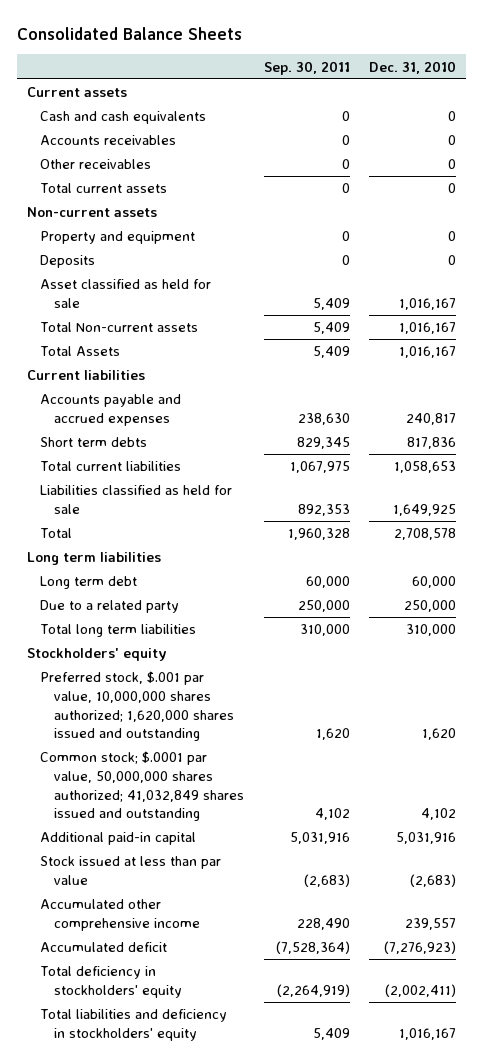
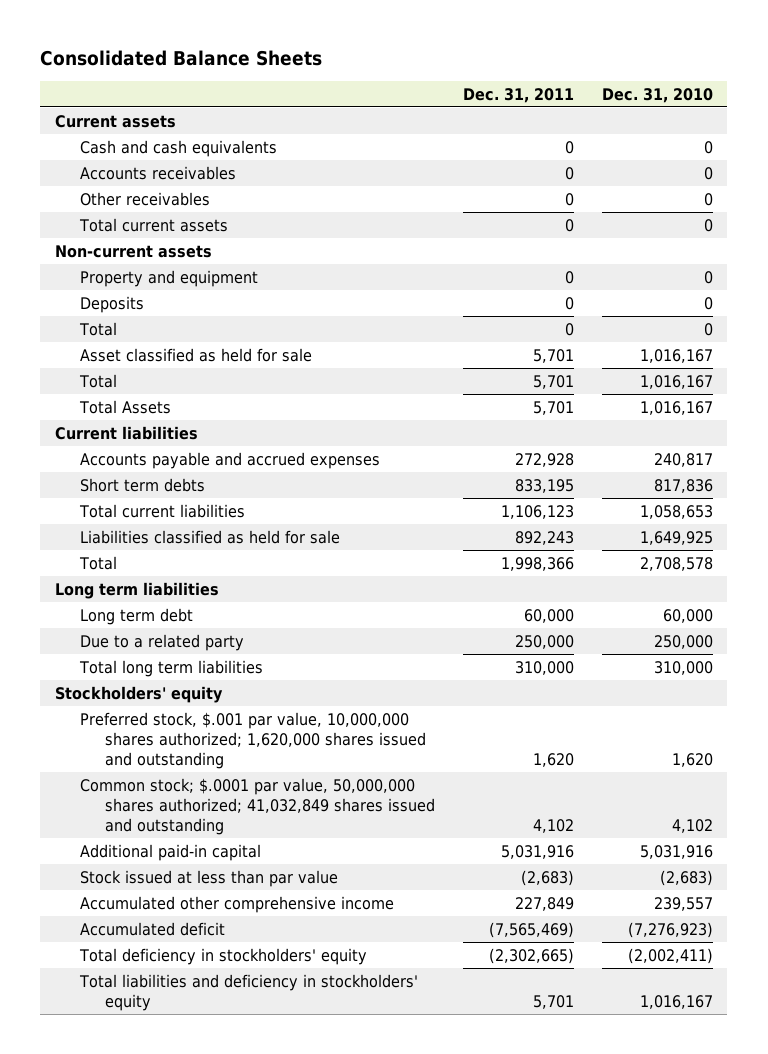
- | Sep. 30, 2011 | Dec. 31, 2010
+ | Dec. 31, 2011 | Dec. 31, 2010
+ Total | 0 | 0
- Total Non-current assets | 5,409 | 1,016,167
+ Total | 5,701 | 1,016,167

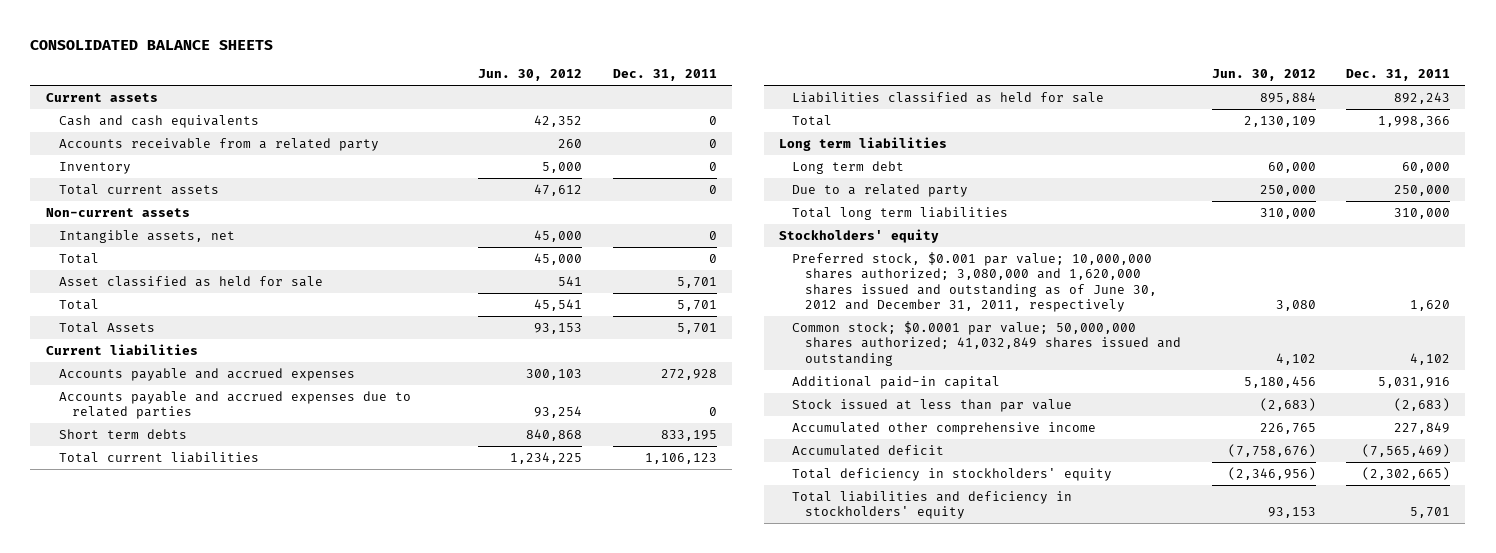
- Consolidated Balance Sheets
+ CONSOLIDATED BALANCE SHEETS
- | Dec. 31, 2011 | Dec. 31, 2010
+ | Jun. 30, 2012 | Dec. 31, 2011
- Accounts receivables | 0 | 0
- Other receivables | 0 | 0
+ Accounts receivable from a related party | 260 | 0
+ Inventory | 5,000 | 0
- Property and equipment | 0 | 0
- Deposits | 0 | 0
+ Intangible assets, net | 45,000 | 0
+ Accounts payable and accrued expenses due to related parties | 93,254 | 0
- Preferred stock, $.001 par value, 10,000,000 shares authorized; 1,620,000 shares issued and outstanding | 1,620 | 1,620
- Common stock; $.0001 par value, 50,000,000 shares authorized; 41,032,849 shares issued and outstanding | 4,102 | 4,102
+ Preferred stock, $0.001 par value; 10,000,000 shares authorized; 3,080,000 and 1,620,000 shares issued and outstanding as of June 30, 2012 and December 31, 2011, respectively | 3,080 | 1,620
+ Common stock; $0.0001 par value; 50,000,000 shares authorized; 41,032,849 shares issued and outstanding | 4,102 | 4,102

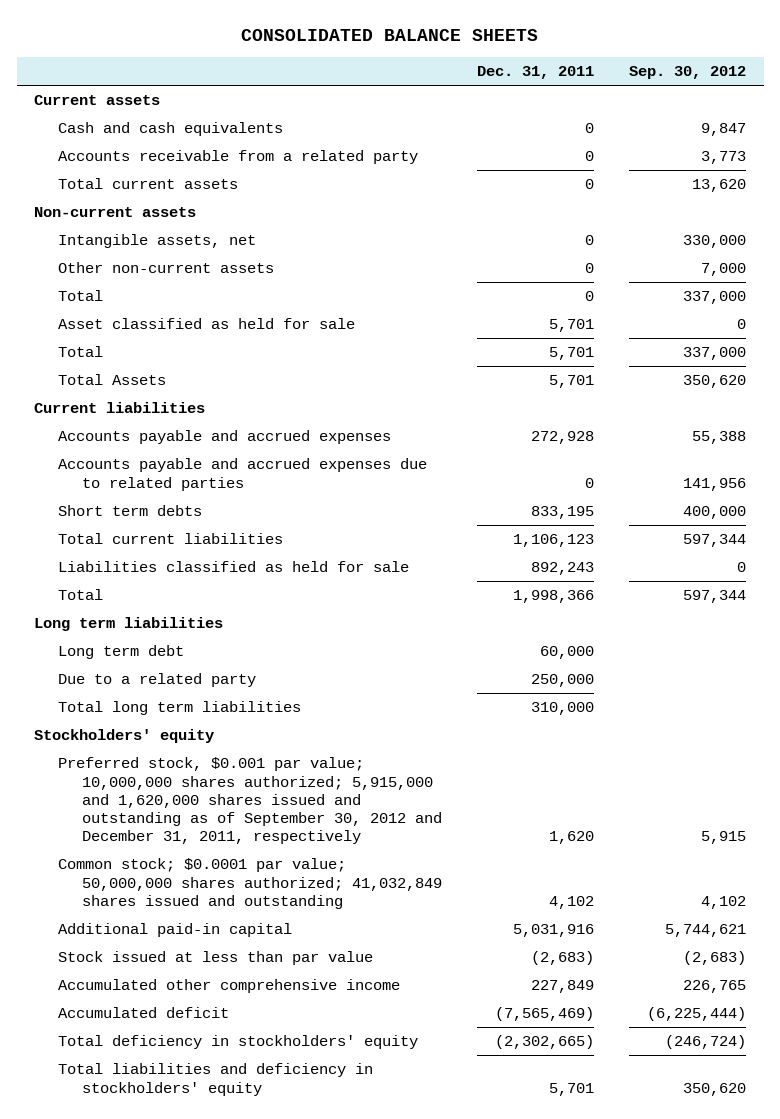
- | Jun. 30, 2012 | Dec. 31, 2011
+ | Dec. 31, 2011 | Sep. 30, 2012
- Inventory | 5,000 | 0
+ Other non-current assets | 0 | 7,000
- Preferred stock, $0.001 par value; 10,000,000 shares authorized; 3,080,000 and 1,620,000 shares issued and outstanding as of June 30, 2012 and December 31, 2011, respectively | 3,080 | 1,620
+ Preferred stock, $0.001 par value; 10,000,000 shares authorized; 5,915,000 and 1,620,000 shares issued and outstanding as of September 30, 2012 and December 31, 2011, respectively | 1,620 | 5,915

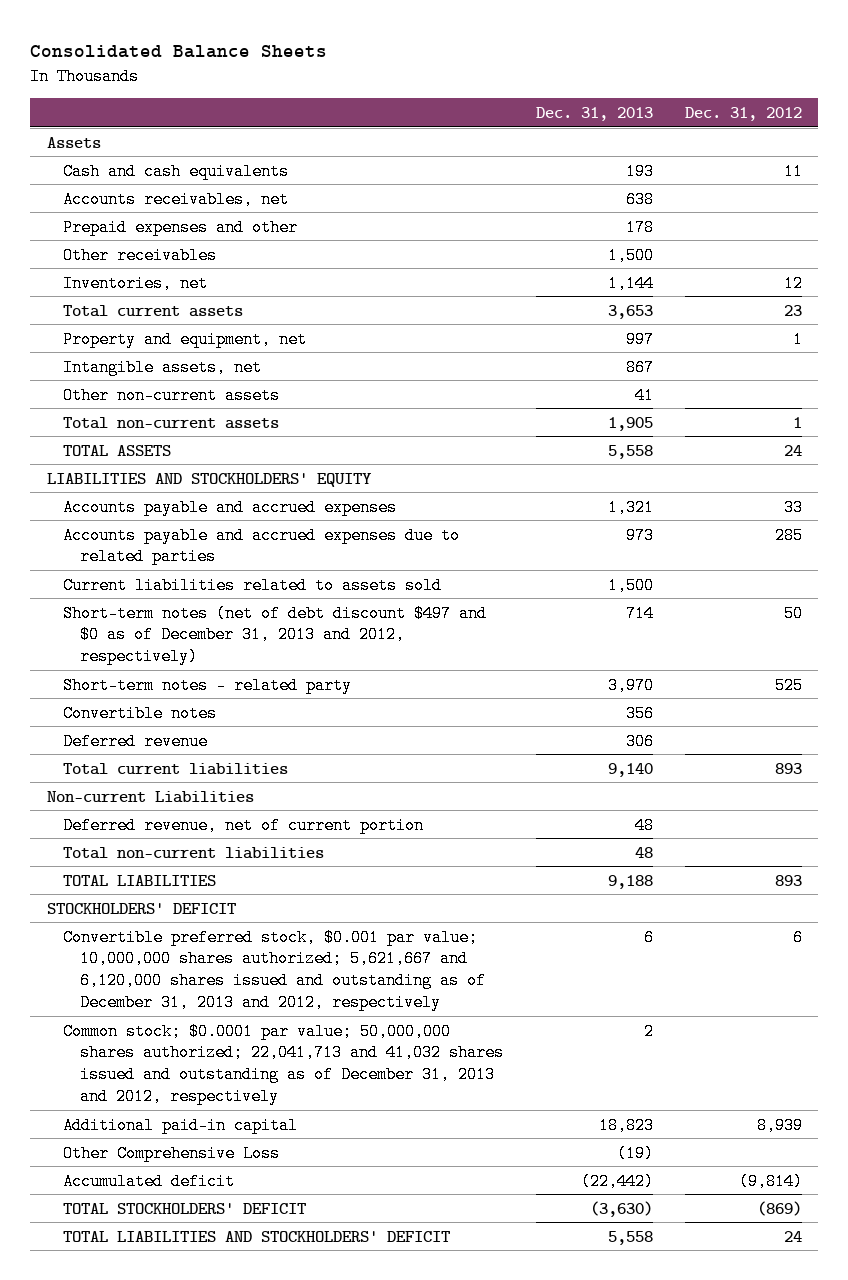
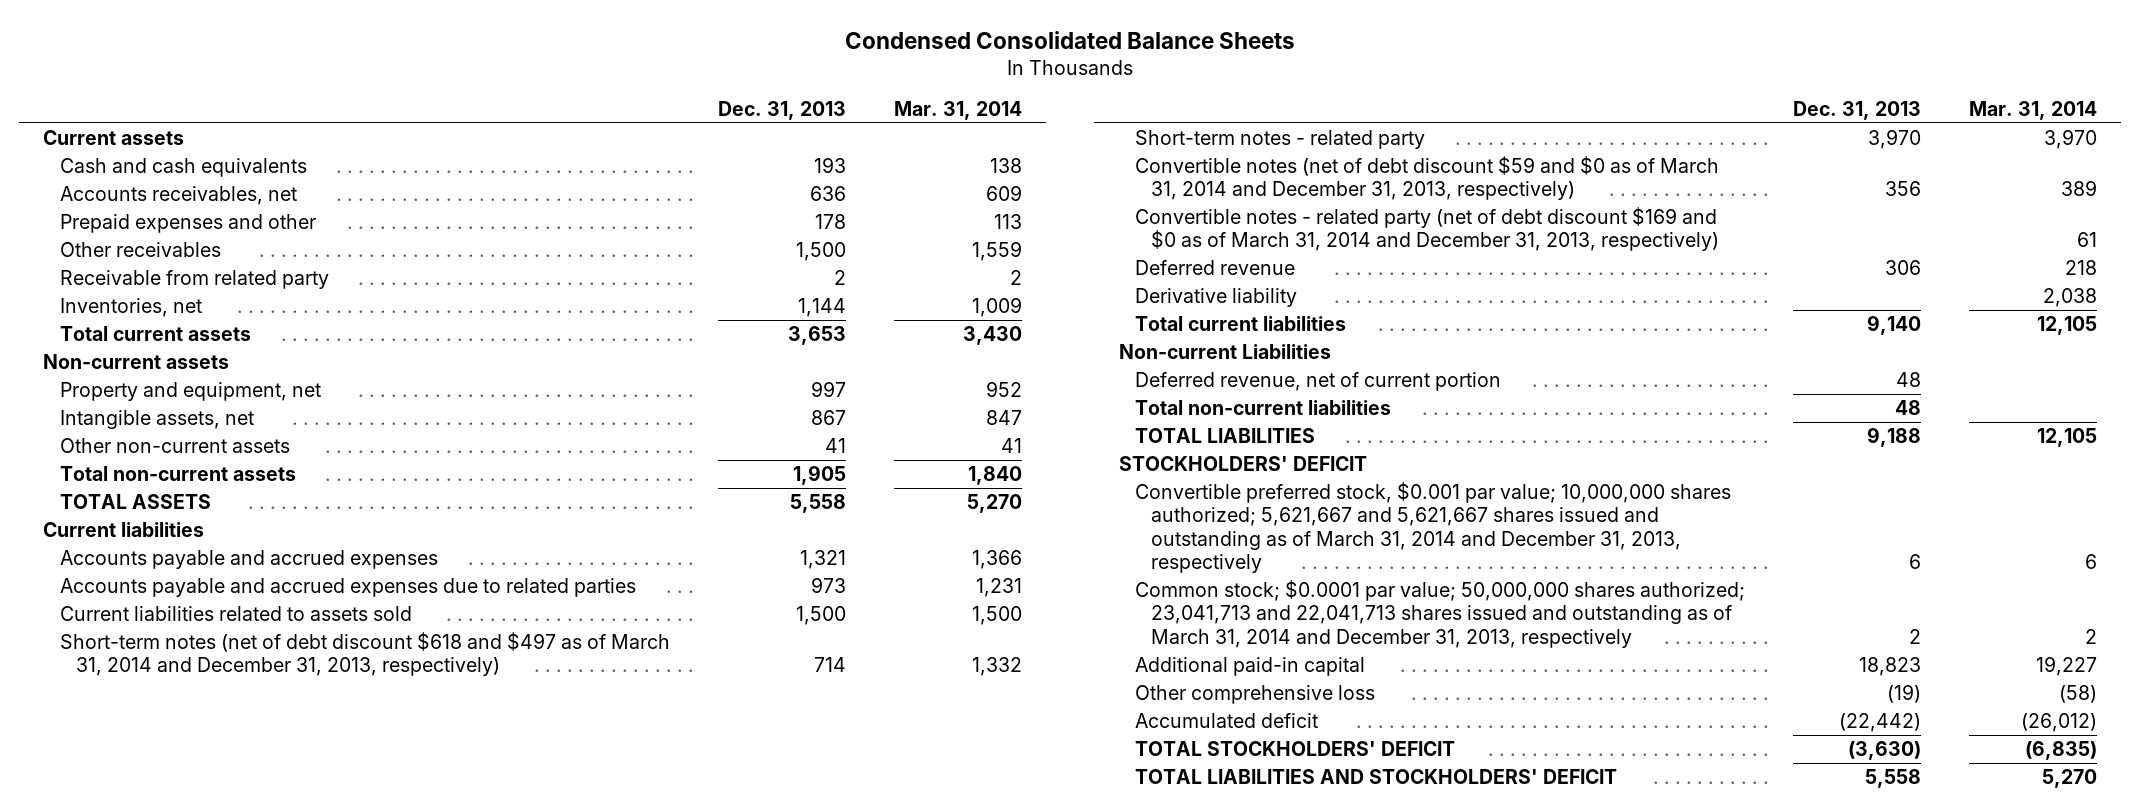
- Consolidated Balance Sheets
+ Condensed Consolidated Balance Sheets
- | Dec. 31, 2013 | Dec. 31, 2012
+ | Dec. 31, 2013 | Mar. 31, 2014
- Assets
+ Current assets
- Accounts receivables, net | 638 |
+ Accounts receivables, net | 636 | 609
+ Receivable from related party | 2 | 2
+ Non-current assets
- LIABILITIES AND STOCKHOLDERS' EQUITY
+ Current liabilities
- Short-term notes (net of debt discount $497 and $0 as of December 31, 2013 and 2012, respectively) | 714 | 50
+ Short-term notes (net of debt discount $618 and $497 as of March 31, 2014 and December 31, 2013, respectively) | 714 | 1,332
- Convertible notes | 356 |
+ Convertible notes (net of debt discount $59 and $0 as of March 31, 2014 and December 31, 2013, respectively) | 356 | 389
+ Convertible notes - related party (net of debt discount $169 and $0 as of March 31, 2014 and December 31, 2013, respectively) | | 61
+ Derivative liability | | 2,038
- Convertible preferred stock, $0.001 par value; 10,000,000 shares authorized; 5,621,667 and 6,120,000 shares issued and outstanding as of December 31, 2013 and 2012, respectively | 6 | 6
- Common stock; $0.0001 par value; 50,000,000 shares authorized; 22,041,713 and 41,032 shares issued and outstanding as of December 31, 2013 and 2012, respectively | 2 |
+ Convertible preferred stock, $0.001 par value; 10,000,000 shares authorized; 5,621,667 and 5,621,667 shares issued and outstanding as of March 31, 2014 and December 31, 2013, respectively | 6 | 6
+ Common stock; $0.0001 par value; 50,000,000 shares authorized; 23,041,713 and 22,041,713 shares issued and outstanding as of March 31, 2014 and December 31, 2013, respectively | 2 | 2
- Other Comprehensive Loss | (19) |
+ Other comprehensive loss | (19) | (58)

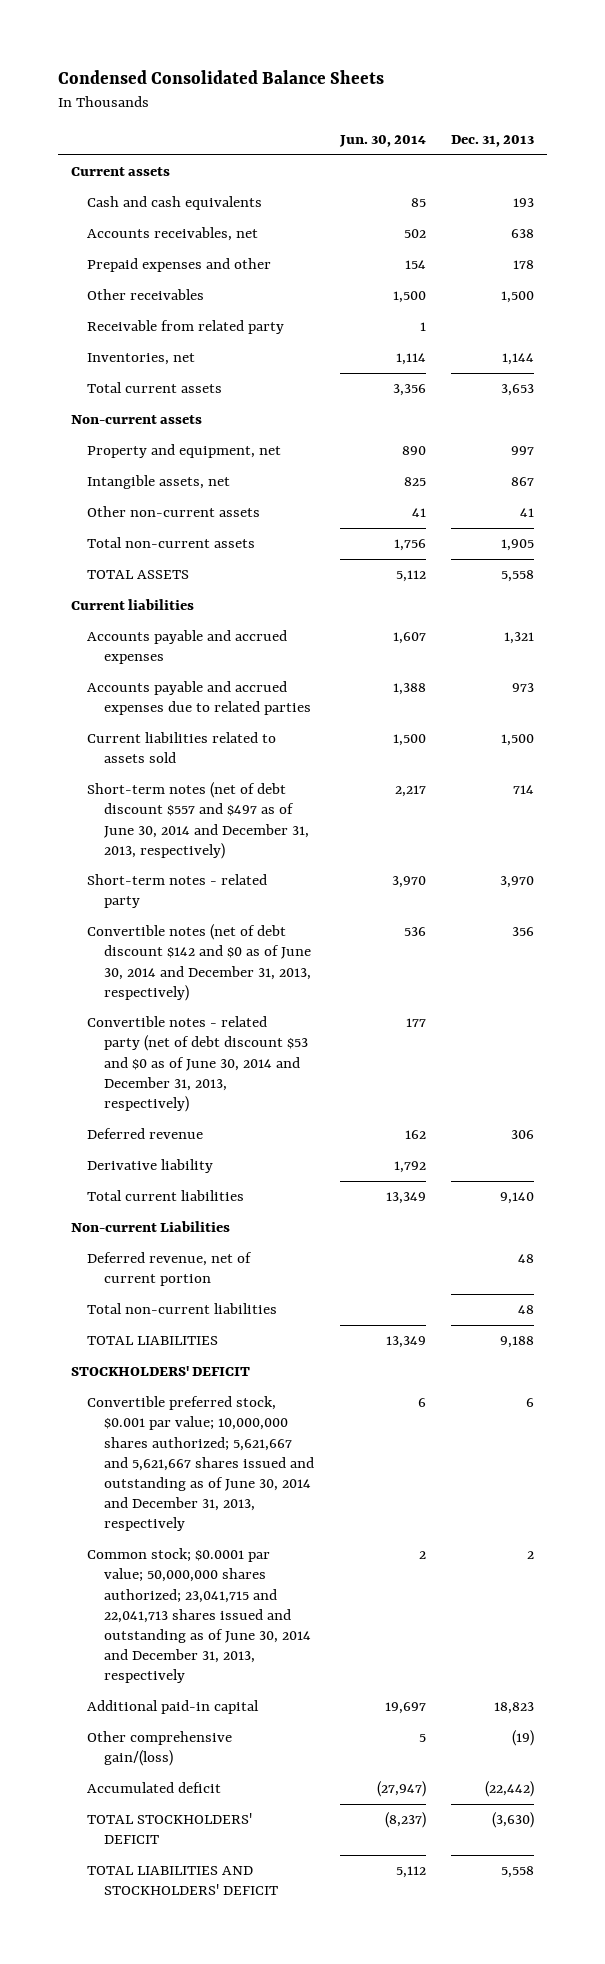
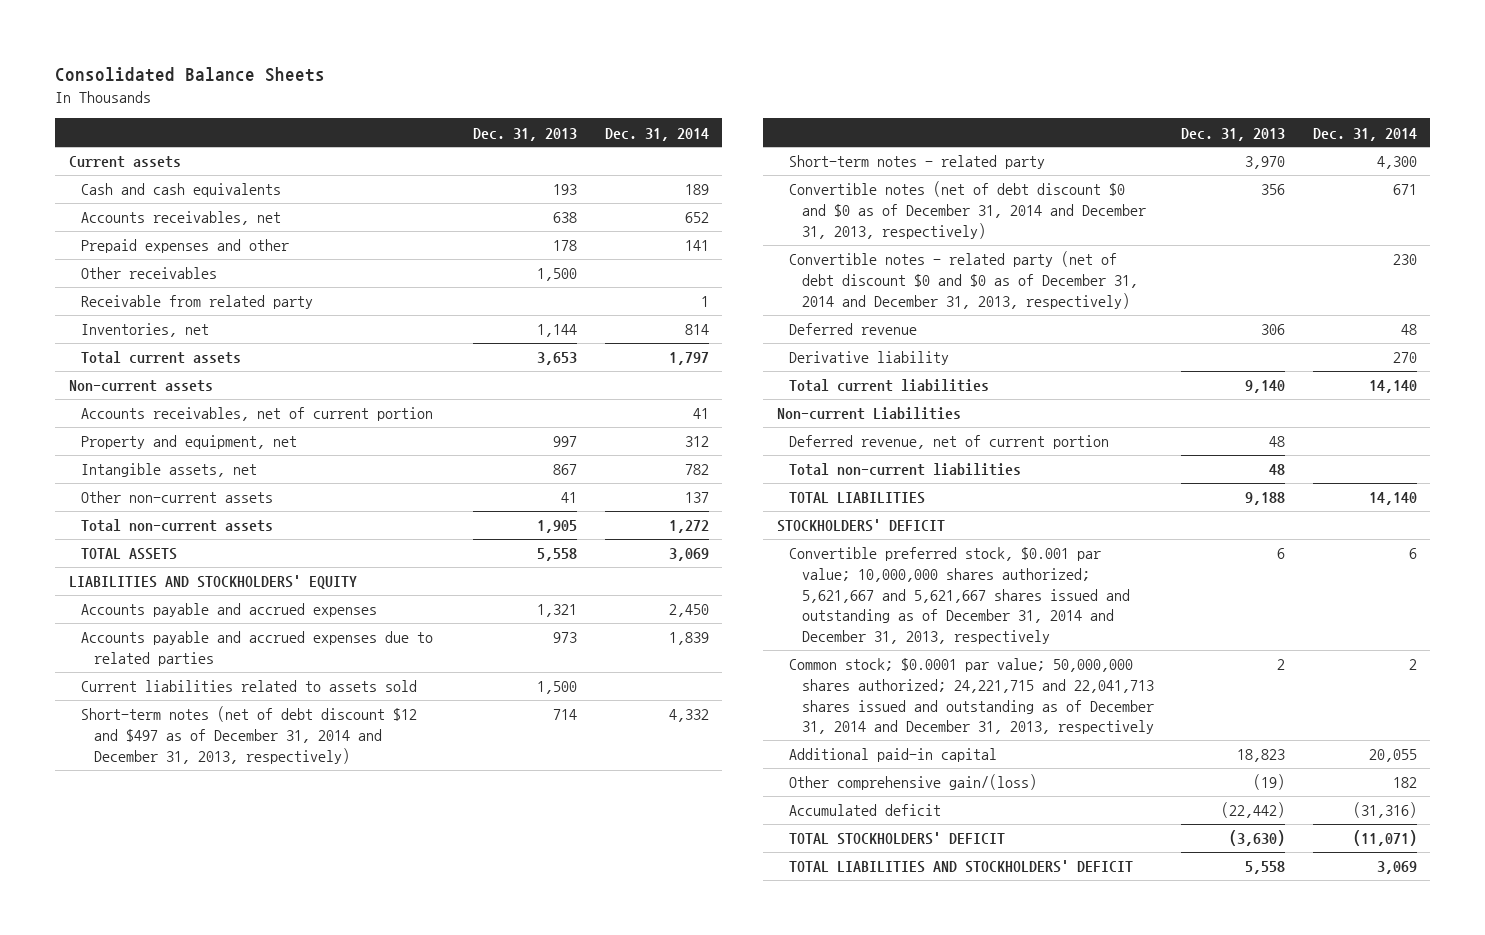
- Condensed Consolidated Balance Sheets
+ Consolidated Balance Sheets
- | Jun. 30, 2014 | Dec. 31, 2013
+ | Dec. 31, 2013 | Dec. 31, 2014
+ Accounts receivables, net of current portion | | 41
- Current liabilities
+ LIABILITIES AND STOCKHOLDERS' EQUITY
- Short-term notes (net of debt discount $557 and $497 as of June 30, 2014 and December 31, 2013, respectively) | 2,217 | 714
+ Short-term notes (net of debt discount $12 and $497 as of December 31, 2014 and December 31, 2013, respectively) | 714 | 4,332
- Convertible notes (net of debt discount $142 and $0 as of June 30, 2014 and December 31, 2013, respectively) | 536 | 356
- Convertible notes - related party (net of debt discount $53 and $0 as of June 30, 2014 and December 31, 2013, respectively) | 177 |
+ Convertible notes (net of debt discount $0 and $0 as of December 31, 2014 and December 31, 2013, respectively) | 356 | 671
+ Convertible notes - related party (net of debt discount $0 and $0 as of December 31, 2014 and December 31, 2013, respectively) | | 230
- Convertible preferred stock, $0.001 par value; 10,000,000 shares authorized; 5,621,667 and 5,621,667 shares issued and outstanding as of June 30, 2014 and December 31, 2013, respectively | 6 | 6
- Common stock; $0.0001 par value; 50,000,000 shares authorized; 23,041,715 and 22,041,713 shares issued and outstanding as of June 30, 2014 and December 31, 2013, respectively | 2 | 2
+ Convertible preferred stock, $0.001 par value; 10,000,000 shares authorized; 5,621,667 and 5,621,667 shares issued and outstanding as of December 31, 2014 and December 31, 2013, respectively | 6 | 6
+ Common stock; $0.0001 par value; 50,000,000 shares authorized; 24,221,715 and 22,041,713 shares issued and outstanding as of December 31, 2014 and December 31, 2013, respectively | 2 | 2

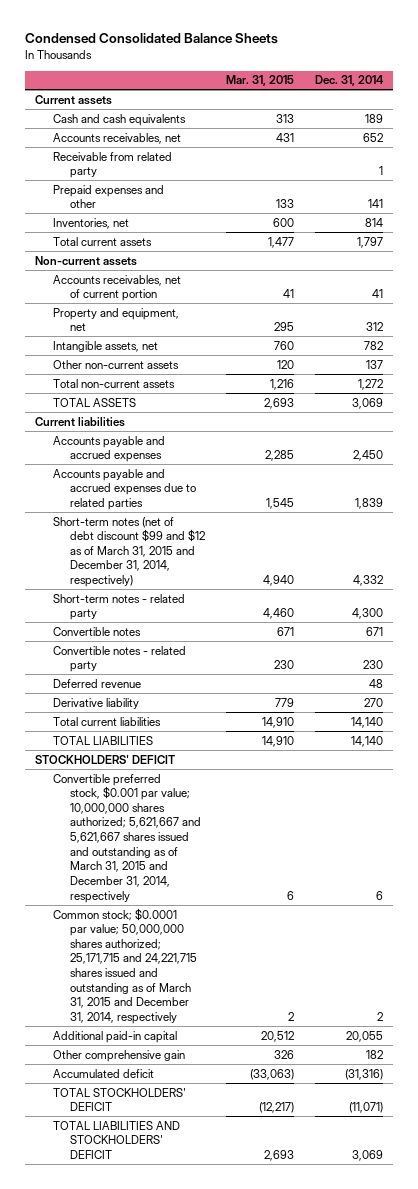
- Consolidated Balance Sheets
+ Condensed Consolidated Balance Sheets
- | Dec. 31, 2013 | Dec. 31, 2014
+ | Mar. 31, 2015 | Dec. 31, 2014
- Other receivables | 1,500 |
moved down: Prepaid expenses and other | 133 | 141
- LIABILITIES AND STOCKHOLDERS' EQUITY
+ Current liabilities
- Current liabilities related to assets sold | 1,500 |
- Short-term notes (net of debt discount $12 and $497 as of December 31, 2014 and December 31, 2013, respectively) | 714 | 4,332
+ Short-term notes (net of debt discount $99 and $12 as of March 31, 2015 and December 31, 2014, respectively) | 4,940 | 4,332
- Convertible notes (net of debt discount $0 and $0 as of December 31, 2014 and December 31, 2013, respectively) | 356 | 671
- Convertible notes - related party (net of debt discount $0 and $0 as of December 31, 2014 and December 31, 2013, respectively) | | 230
+ Convertible notes | 671 | 671
+ Convertible notes - related party | 230 | 230
- Non-current Liabilities
- Deferred revenue, net of current portion | 48 |
- Total non-current liabilities | 48 |
- Convertible preferred stock, $0.001 par value; 10,000,000 shares authorized; 5,621,667 and 5,621,667 shares issued and outstanding as of December 31, 2014 and December 31, 2013, respectively | 6 | 6
- Common stock; $0.0001 par value; 50,000,000 shares authorized; 24,221,715 and 22,041,713 shares issued and outstanding as of December 31, 2014 and December 31, 2013, respectively | 2 | 2
+ Convertible preferred stock, $0.001 par value; 10,000,000 shares authorized; 5,621,667 and 5,621,667 shares issued and outstanding as of March 31, 2015 and December 31, 2014, respectively | 6 | 6
+ Common stock; $0.0001 par value; 50,000,000 shares authorized; 25,171,715 and 24,221,715 shares issued and outstanding as of March 31, 2015 and December 31, 2014, respectively | 2 | 2
- Other comprehensive gain/(loss) | (19) | 182
+ Other comprehensive gain | 326 | 182

